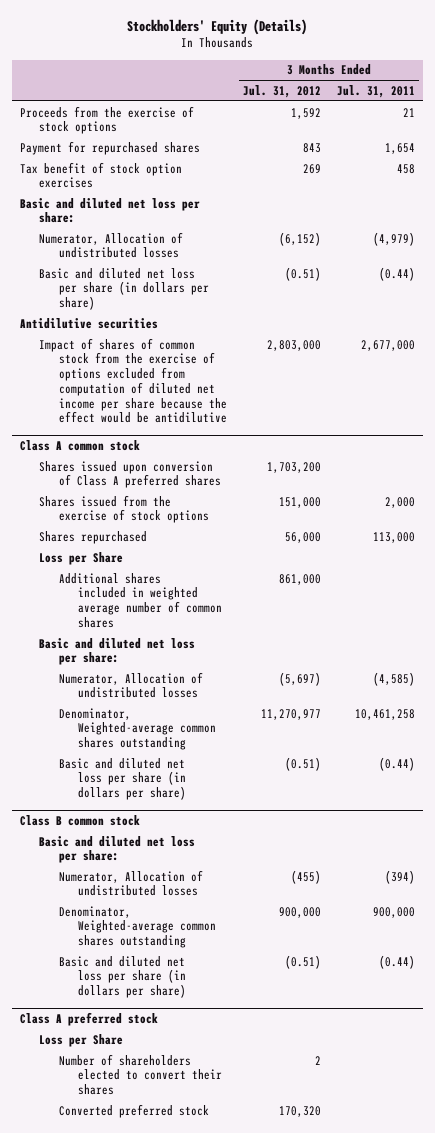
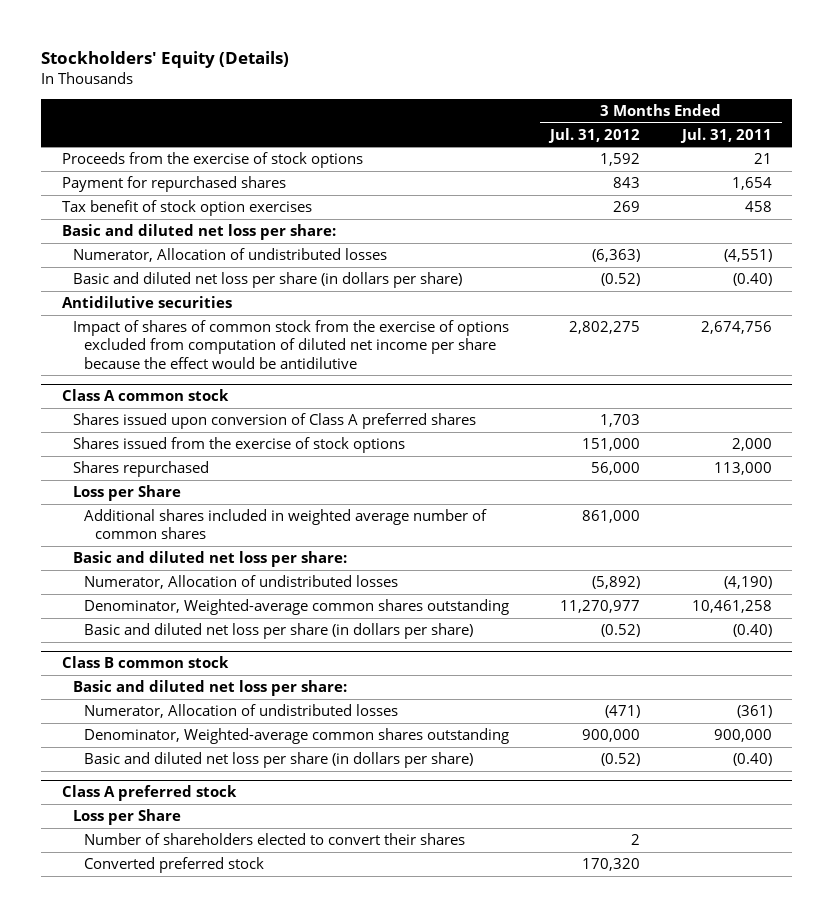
- Numerator, Allocation of undistributed losses | (6,152) | (4,979)
- Basic and diluted net loss per share (in dollars per share) | (0.51) | (0.44)
+ Numerator, Allocation of undistributed losses | (6,363) | (4,551)
+ Basic and diluted net loss per share (in dollars per share) | (0.52) | (0.40)
- Impact of shares of common stock from the exercise of options excluded from computation of diluted net income per share because the effect would be antidilutive | 2,803,000 | 2,677,000
+ Impact of shares of common stock from the exercise of options excluded from computation of diluted net income per share because the effect would be antidilutive | 2,802,275 | 2,674,756
@ Class A common stock
- Shares issued upon conversion of Class A preferred shares | 1,703,200 |
+ Shares issued upon conversion of Class A preferred shares | 1,703 |
- Numerator, Allocation of undistributed losses | (5,697) | (4,585)
+ Numerator, Allocation of undistributed losses | (5,892) | (4,190)
- Basic and diluted net loss per share (in dollars per share) | (0.51) | (0.44)
+ Basic and diluted net loss per share (in dollars per share) | (0.52) | (0.40)
@ Class B common stock
- Numerator, Allocation of undistributed losses | (455) | (394)
+ Numerator, Allocation of undistributed losses | (471) | (361)
- Basic and diluted net loss per share (in dollars per share) | (0.51) | (0.44)
+ Basic and diluted net loss per share (in dollars per share) | (0.52) | (0.40)

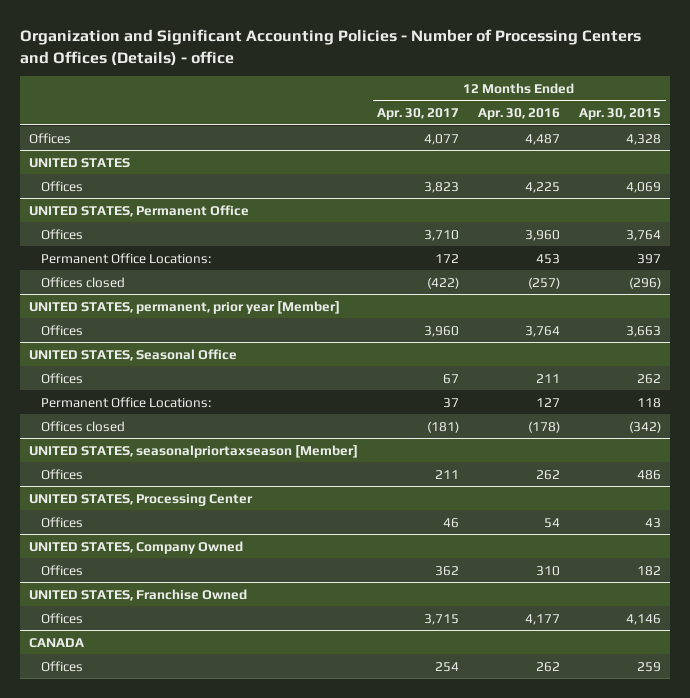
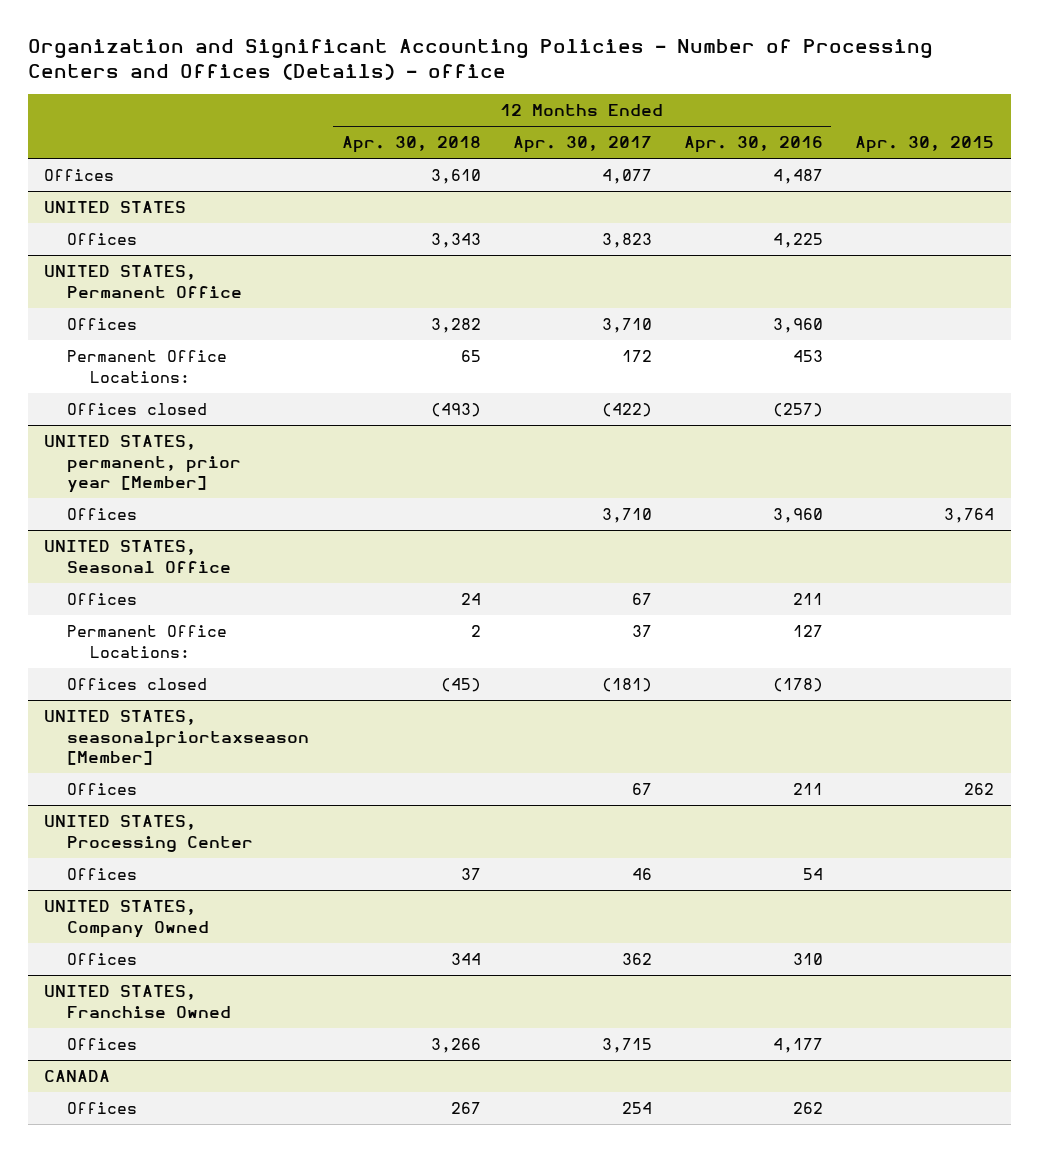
- | 12 Months Ended Apr. 30, 2017 | 12 Months Ended Apr. 30, 2016 | 12 Months Ended Apr. 30, 2015
+ | 12 Months Ended Apr. 30, 2018 | 12 Months Ended Apr. 30, 2017 | 12 Months Ended Apr. 30, 2016 | Apr. 30, 2015
@ UNITED STATES, permanent, prior year [Member]
- Offices | 3,960 | 3,764 | 3,663
+ Offices | | 3,710 | 3,960 | 3,764
@ UNITED STATES, seasonalpriortaxseason [Member]
- Offices | 211 | 262 | 486
+ Offices | | 67 | 211 | 262

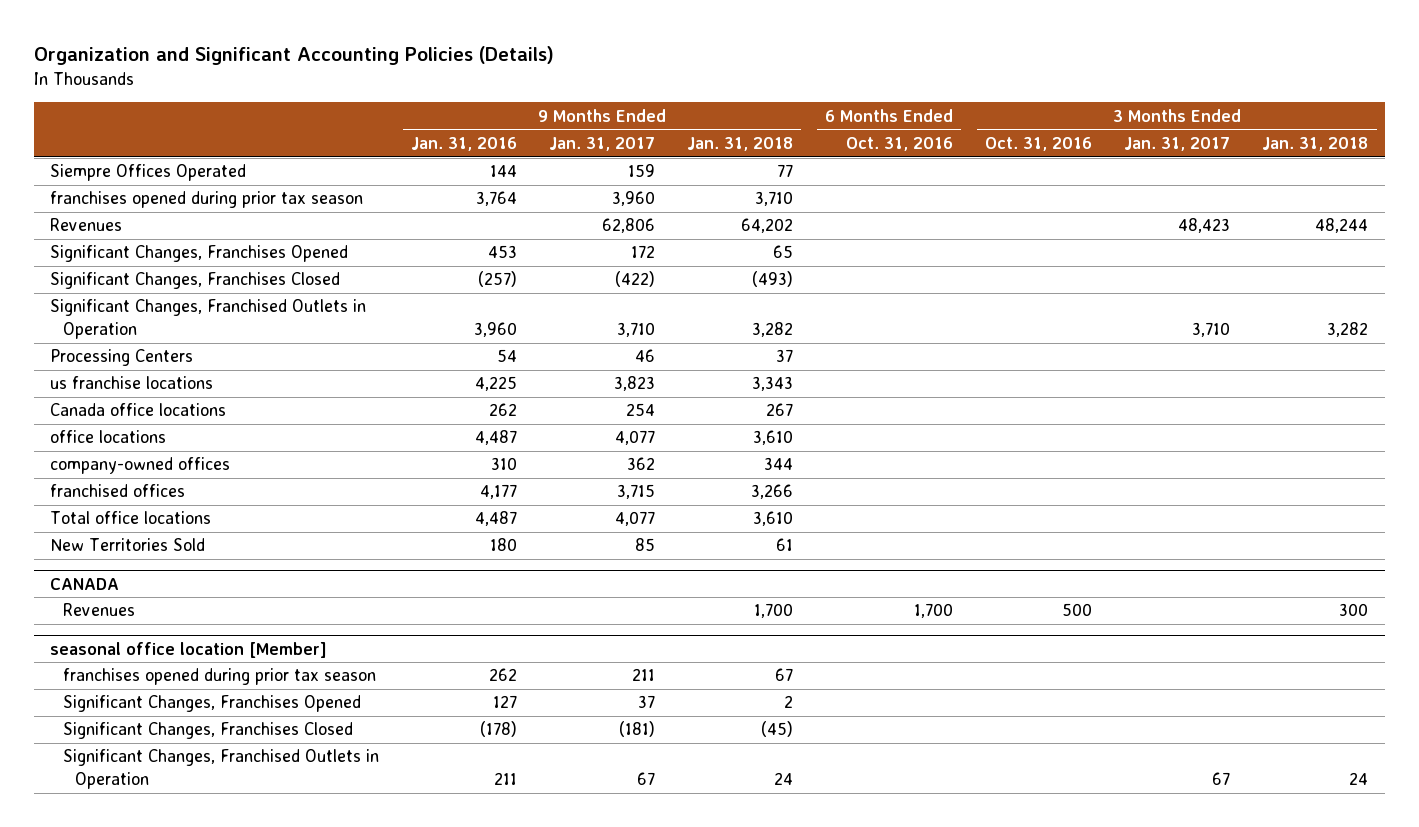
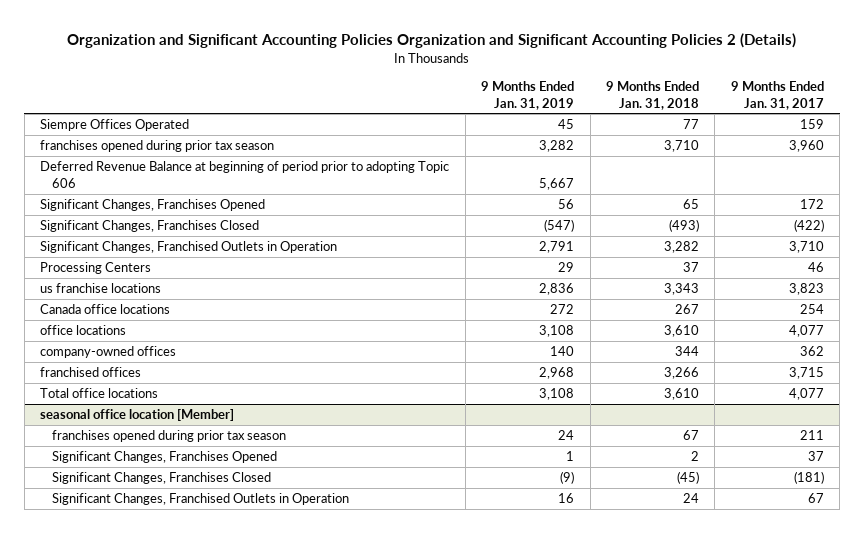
- Organization and Significant Accounting Policies (Details)
+ Organization and Significant Accounting Policies Organization and Significant Accounting Policies 2 (Details)
- | 9 Months Ended Jan. 31, 2016 | 9 Months Ended Jan. 31, 2017 | 9 Months Ended Jan. 31, 2018 | 6 Months Ended Oct. 31, 2016 | 3 Months Ended Oct. 31, 2016 | 3 Months Ended Jan. 31, 2017 | 3 Months Ended Jan. 31, 2018
+ | 9 Months Ended Jan. 31, 2019 | 9 Months Ended Jan. 31, 2018 | 9 Months Ended Jan. 31, 2017
- Revenues | | 62,806 | 64,202 | | | 48,423 | 48,244
+ Deferred Revenue Balance at beginning of period prior to adopting Topic 606 | 5,667 | |
- New Territories Sold | 180 | 85 | 61 | | | |
- CANADA
- Revenues | | | 1,700 | 1,700 | 500 | | 300

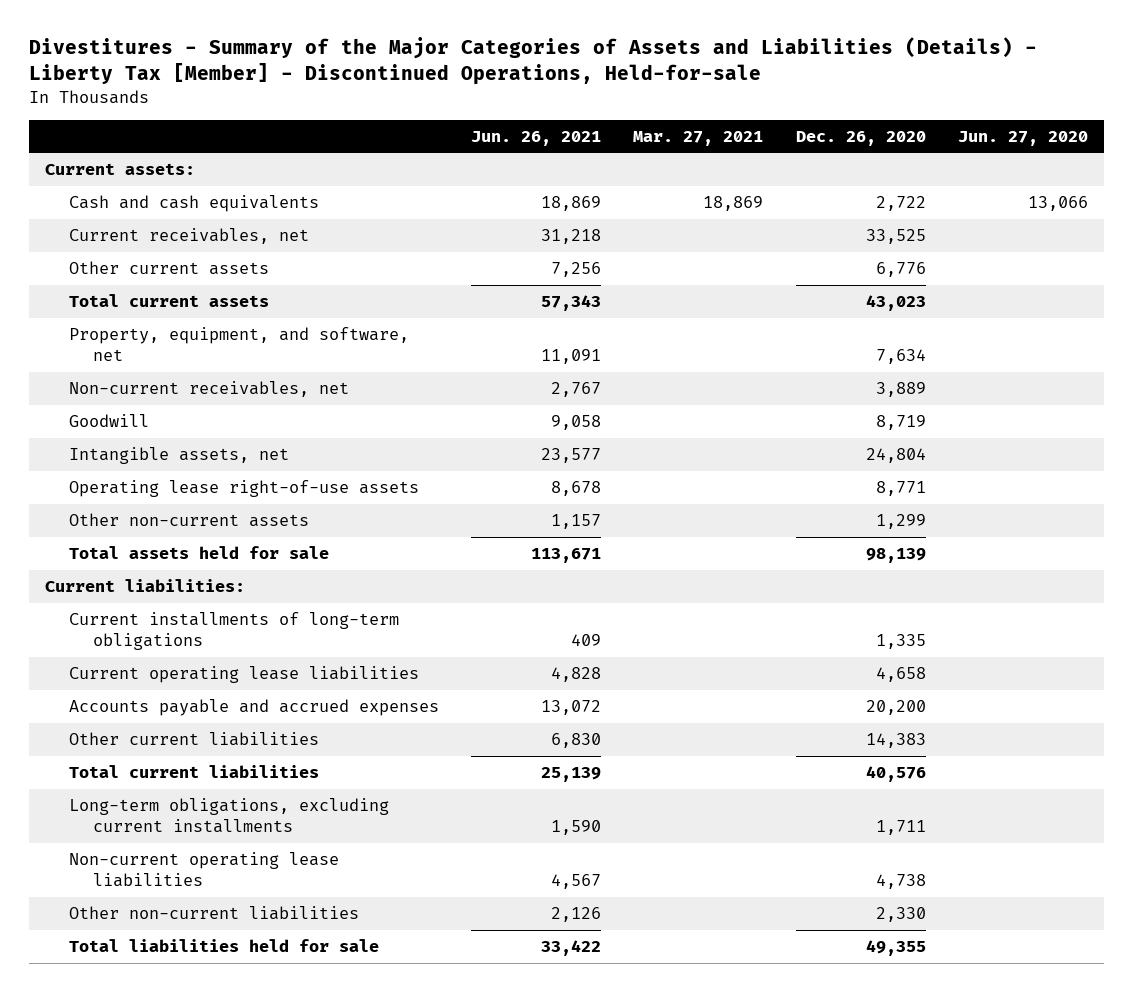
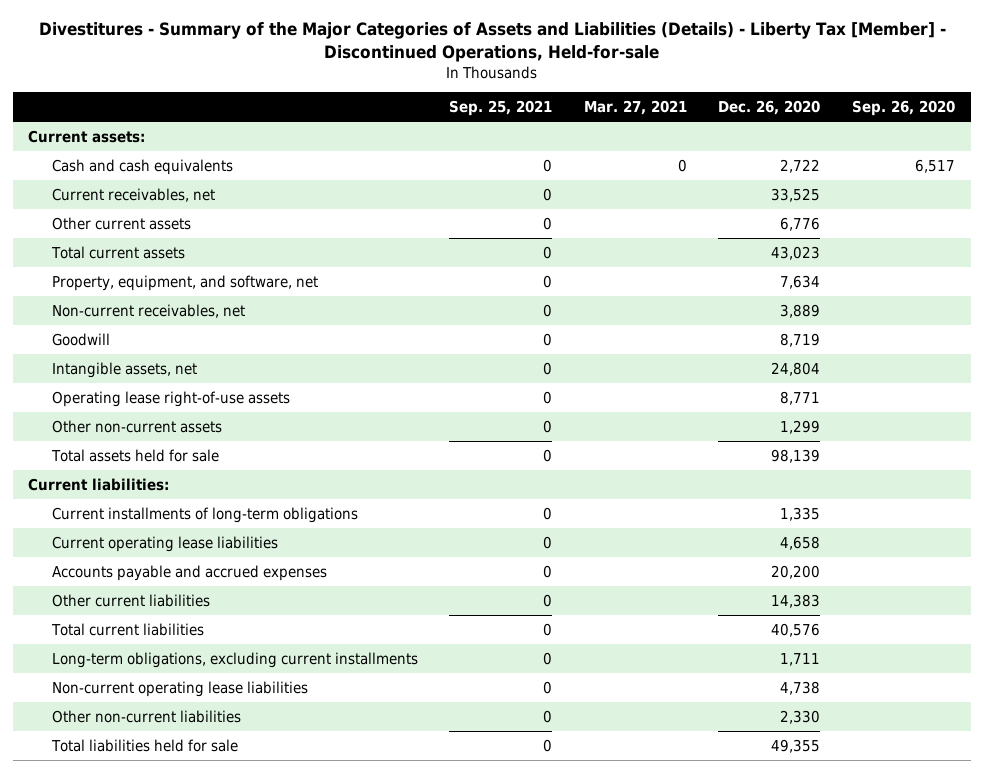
- | Jun. 26, 2021 | Mar. 27, 2021 | Dec. 26, 2020 | Jun. 27, 2020
+ | Sep. 25, 2021 | Mar. 27, 2021 | Dec. 26, 2020 | Sep. 26, 2020
- Cash and cash equivalents | 18,869 | 18,869 | 2,722 | 13,066
+ Cash and cash equivalents | 0 | 0 | 2,722 | 6,517

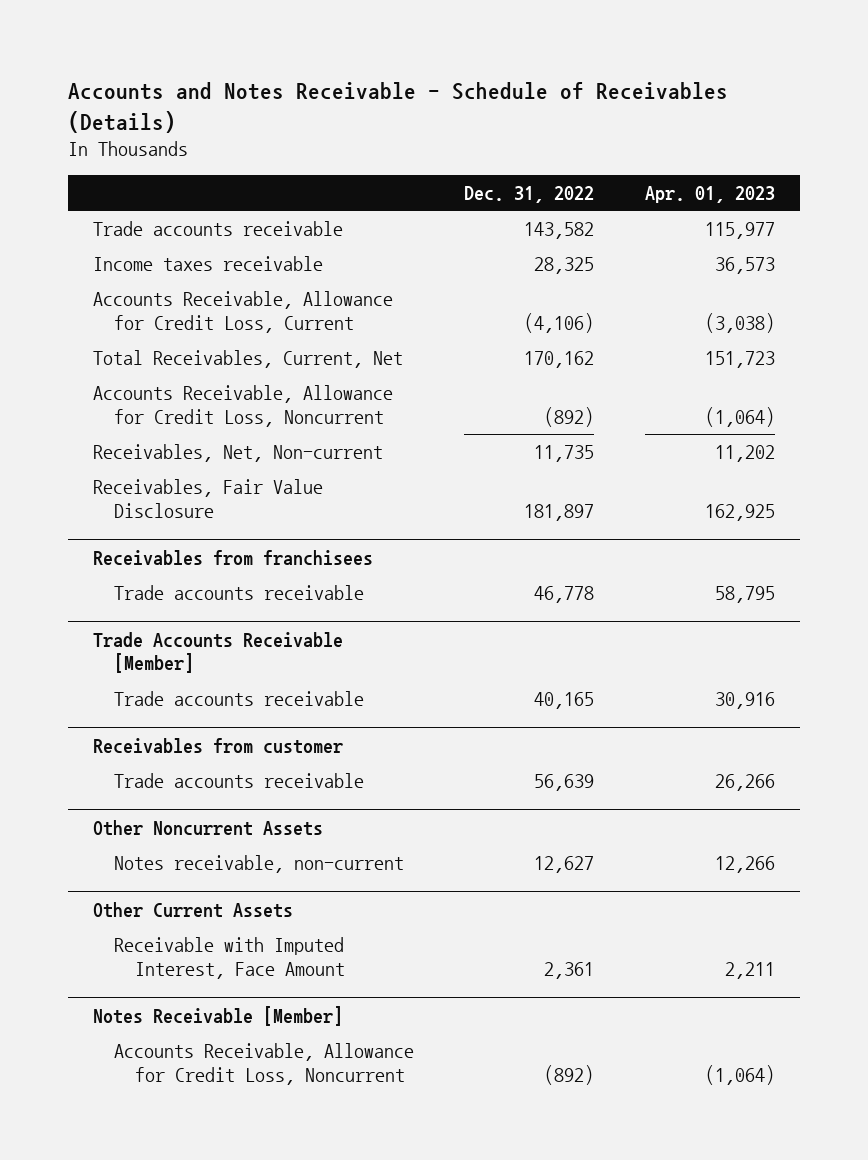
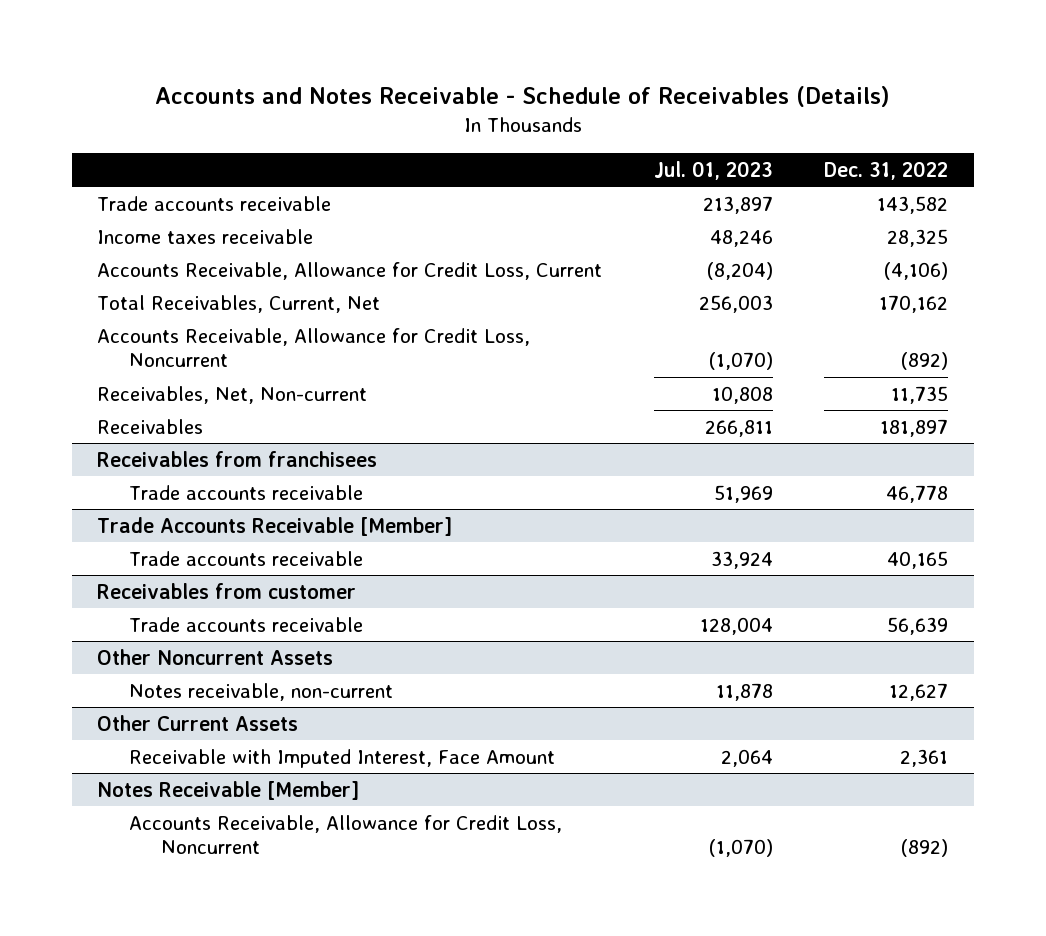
- | Dec. 31, 2022 | Apr. 01, 2023
+ | Jul. 01, 2023 | Dec. 31, 2022
- Receivables, Fair Value Disclosure | 181,897 | 162,925
+ Receivables | 266,811 | 181,897

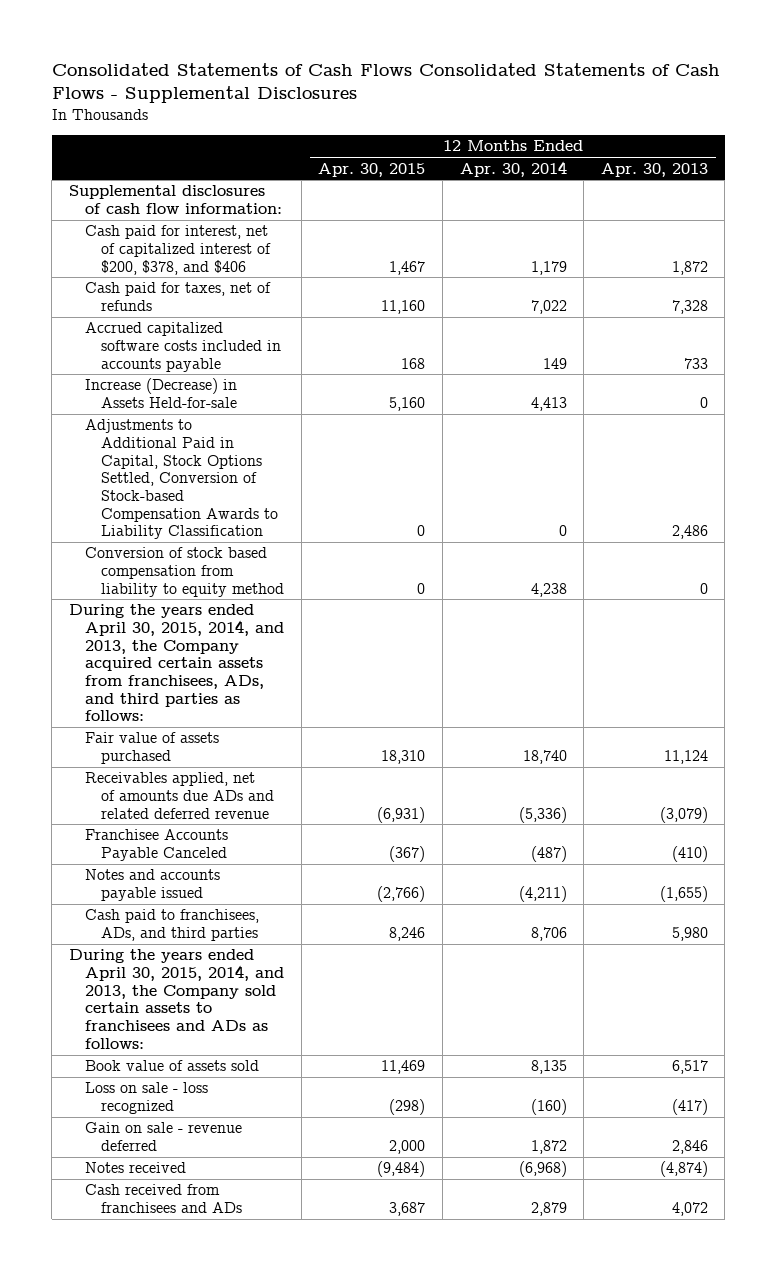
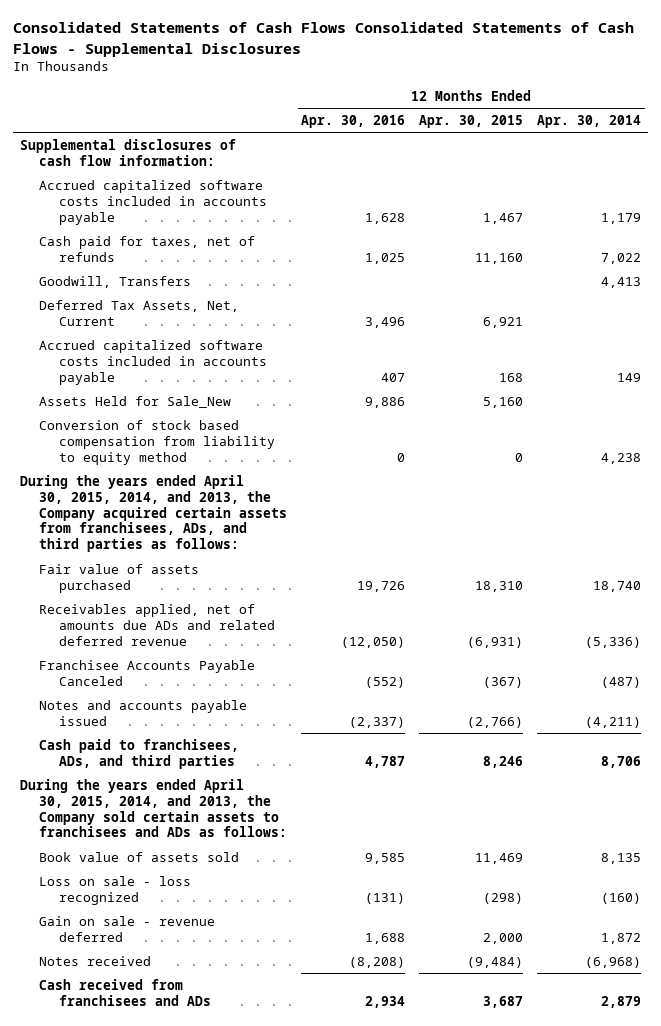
- | 12 Months Ended Apr. 30, 2015 | 12 Months Ended Apr. 30, 2014 | 12 Months Ended Apr. 30, 2013
+ | 12 Months Ended Apr. 30, 2016 | 12 Months Ended Apr. 30, 2015 | 12 Months Ended Apr. 30, 2014
- Cash paid for interest, net of capitalized interest of $200, $378, and $406 | 1,467 | 1,179 | 1,872
+ Accrued capitalized software costs included in accounts payable | 1,628 | 1,467 | 1,179
+ Goodwill, Transfers | | | 4,413
+ Deferred Tax Assets, Net, Current | 3,496 | 6,921 |
- Increase (Decrease) in Assets Held-for-sale | 5,160 | 4,413 | 0
- Adjustments to Additional Paid in Capital, Stock Options Settled, Conversion of Stock-based Compensation Awards to Liability Classification | 0 | 0 | 2,486
+ Assets Held for Sale_New | 9,886 | 5,160 |

